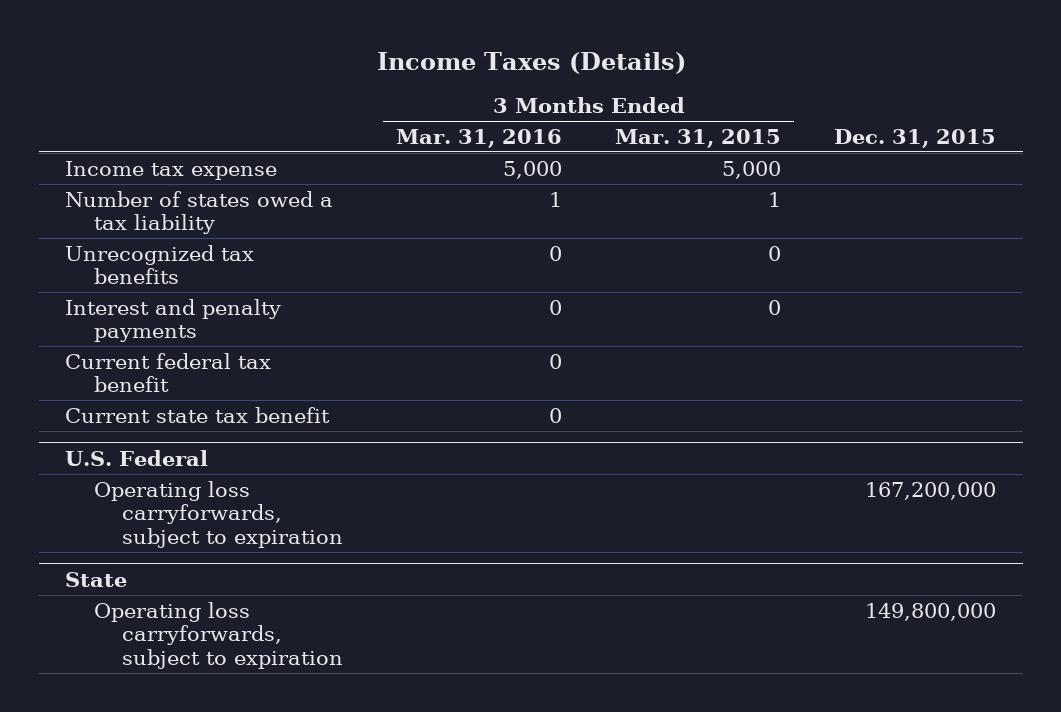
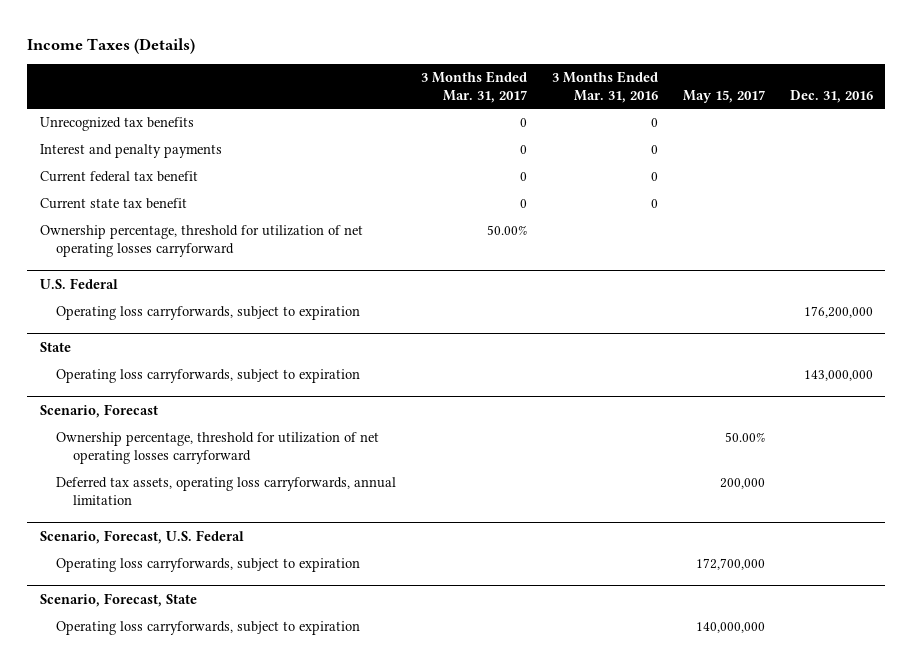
- | 3 Months Ended Mar. 31, 2016 | 3 Months Ended Mar. 31, 2015 | Dec. 31, 2015
+ | 3 Months Ended Mar. 31, 2017 | 3 Months Ended Mar. 31, 2016 | May 15, 2017 | Dec. 31, 2016
- Income tax expense | 5,000 | 5,000 |
- Number of states owed a tax liability | 1 | 1 |
+ Ownership percentage, threshold for utilization of net operating losses carryforward | 50.00% | | |
+ Scenario, Forecast
+ Ownership percentage, threshold for utilization of net operating losses carryforward | | | 50.00% |
+ Deferred tax assets, operating loss carryforwards, annual limitation | | | 200,000 |
+ Scenario, Forecast, U.S. Federal
+ Operating loss carryforwards, subject to expiration | | | 172,700,000 |
+ Scenario, Forecast, State
+ Operating loss carryforwards, subject to expiration | | | 140,000,000 |

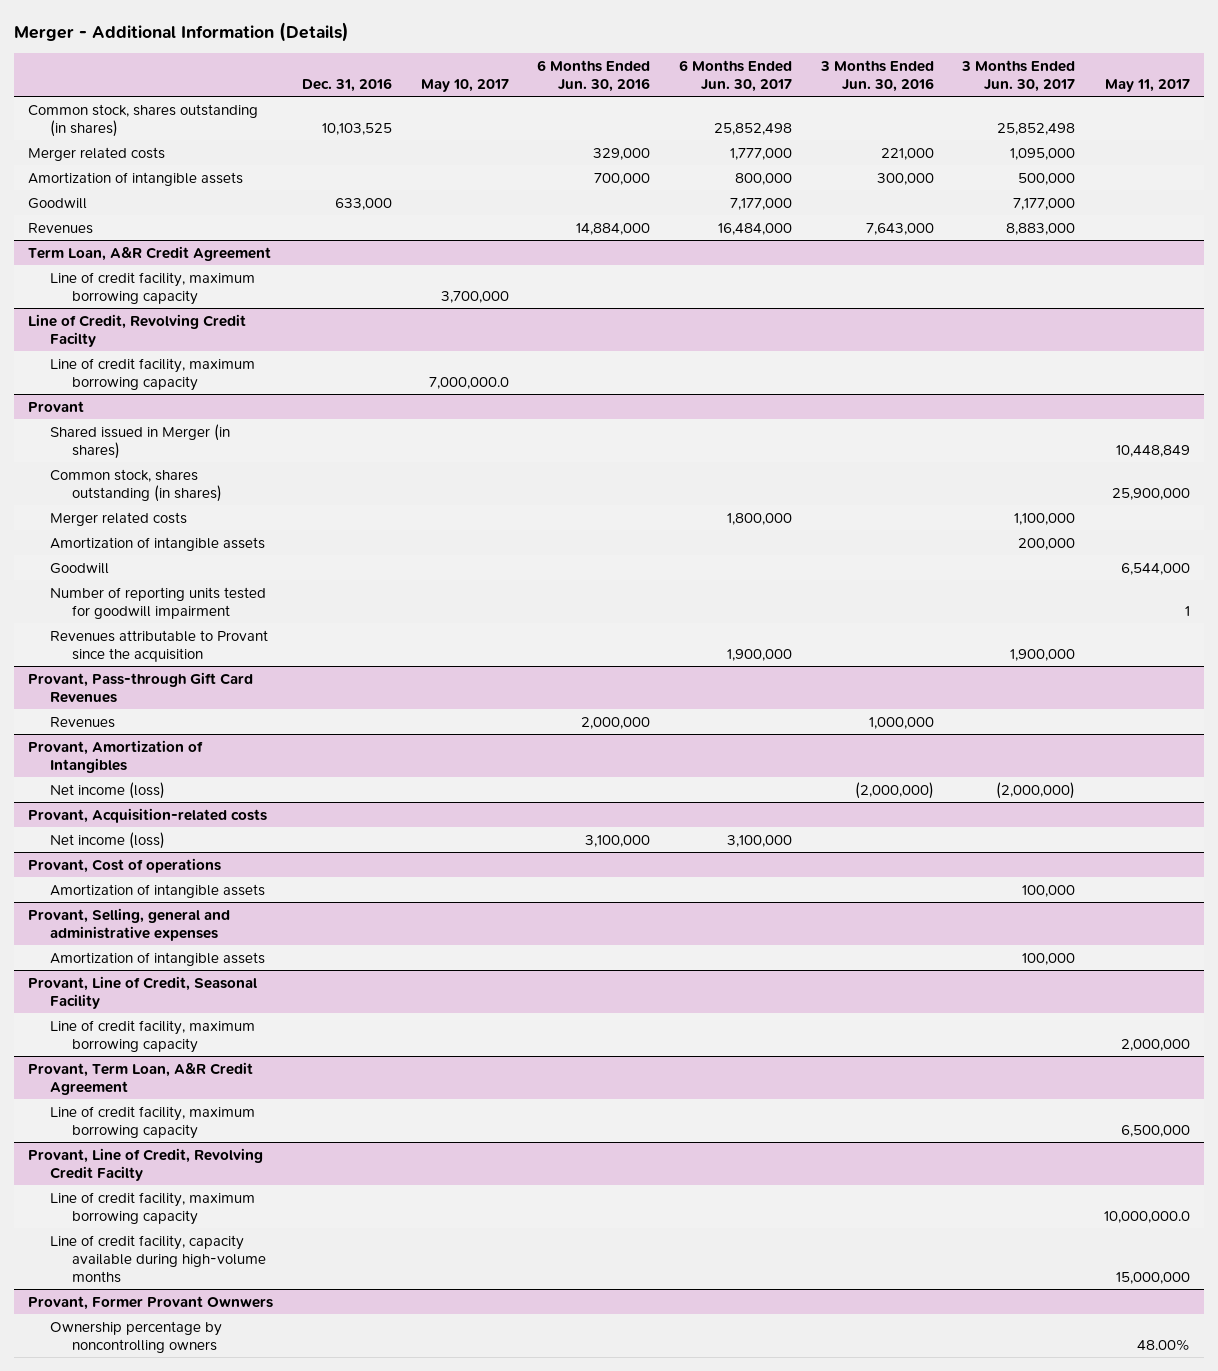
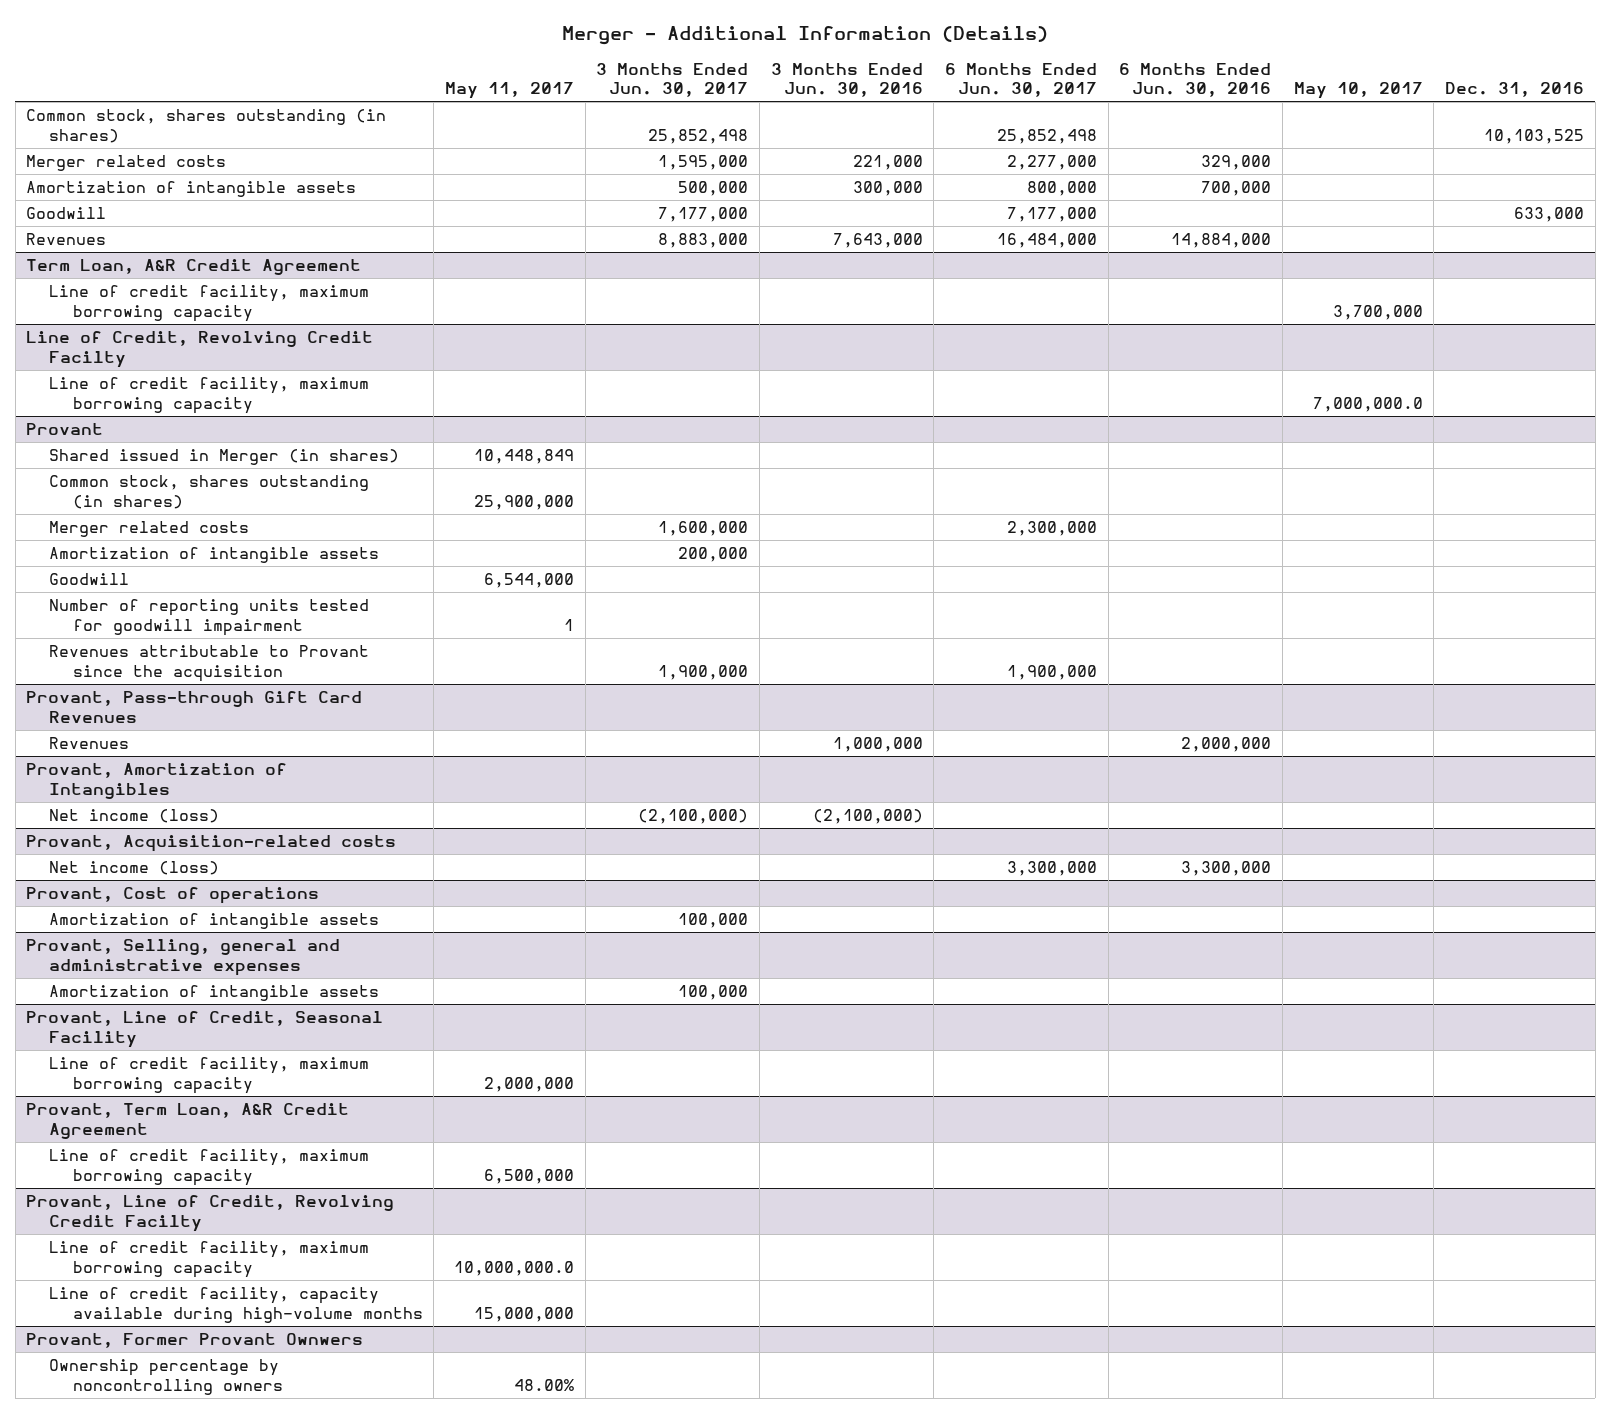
- | Dec. 31, 2016 | May 10, 2017 | 6 Months Ended Jun. 30, 2016 | 6 Months Ended Jun. 30, 2017 | 3 Months Ended Jun. 30, 2016 | 3 Months Ended Jun. 30, 2017 | May 11, 2017
+ | May 11, 2017 | 3 Months Ended Jun. 30, 2017 | 3 Months Ended Jun. 30, 2016 | 6 Months Ended Jun. 30, 2017 | 6 Months Ended Jun. 30, 2016 | May 10, 2017 | Dec. 31, 2016
- Merger related costs | | | 329,000 | 1,777,000 | 221,000 | 1,095,000 |
+ Merger related costs | | 1,595,000 | 221,000 | 2,277,000 | 329,000 | |
@ Provant
- Merger related costs | | | | 1,800,000 | | 1,100,000 |
+ Merger related costs | | 1,600,000 | | 2,300,000 | | |
@ Provant, Amortization of Intangibles
- Net income (loss) | | | | | (2,000,000) | (2,000,000) |
+ Net income (loss) | | (2,100,000) | (2,100,000) | | | |
@ Provant, Acquisition-related costs
- Net income (loss) | | | 3,100,000 | 3,100,000 | | |
+ Net income (loss) | | | | 3,300,000 | 3,300,000 | |

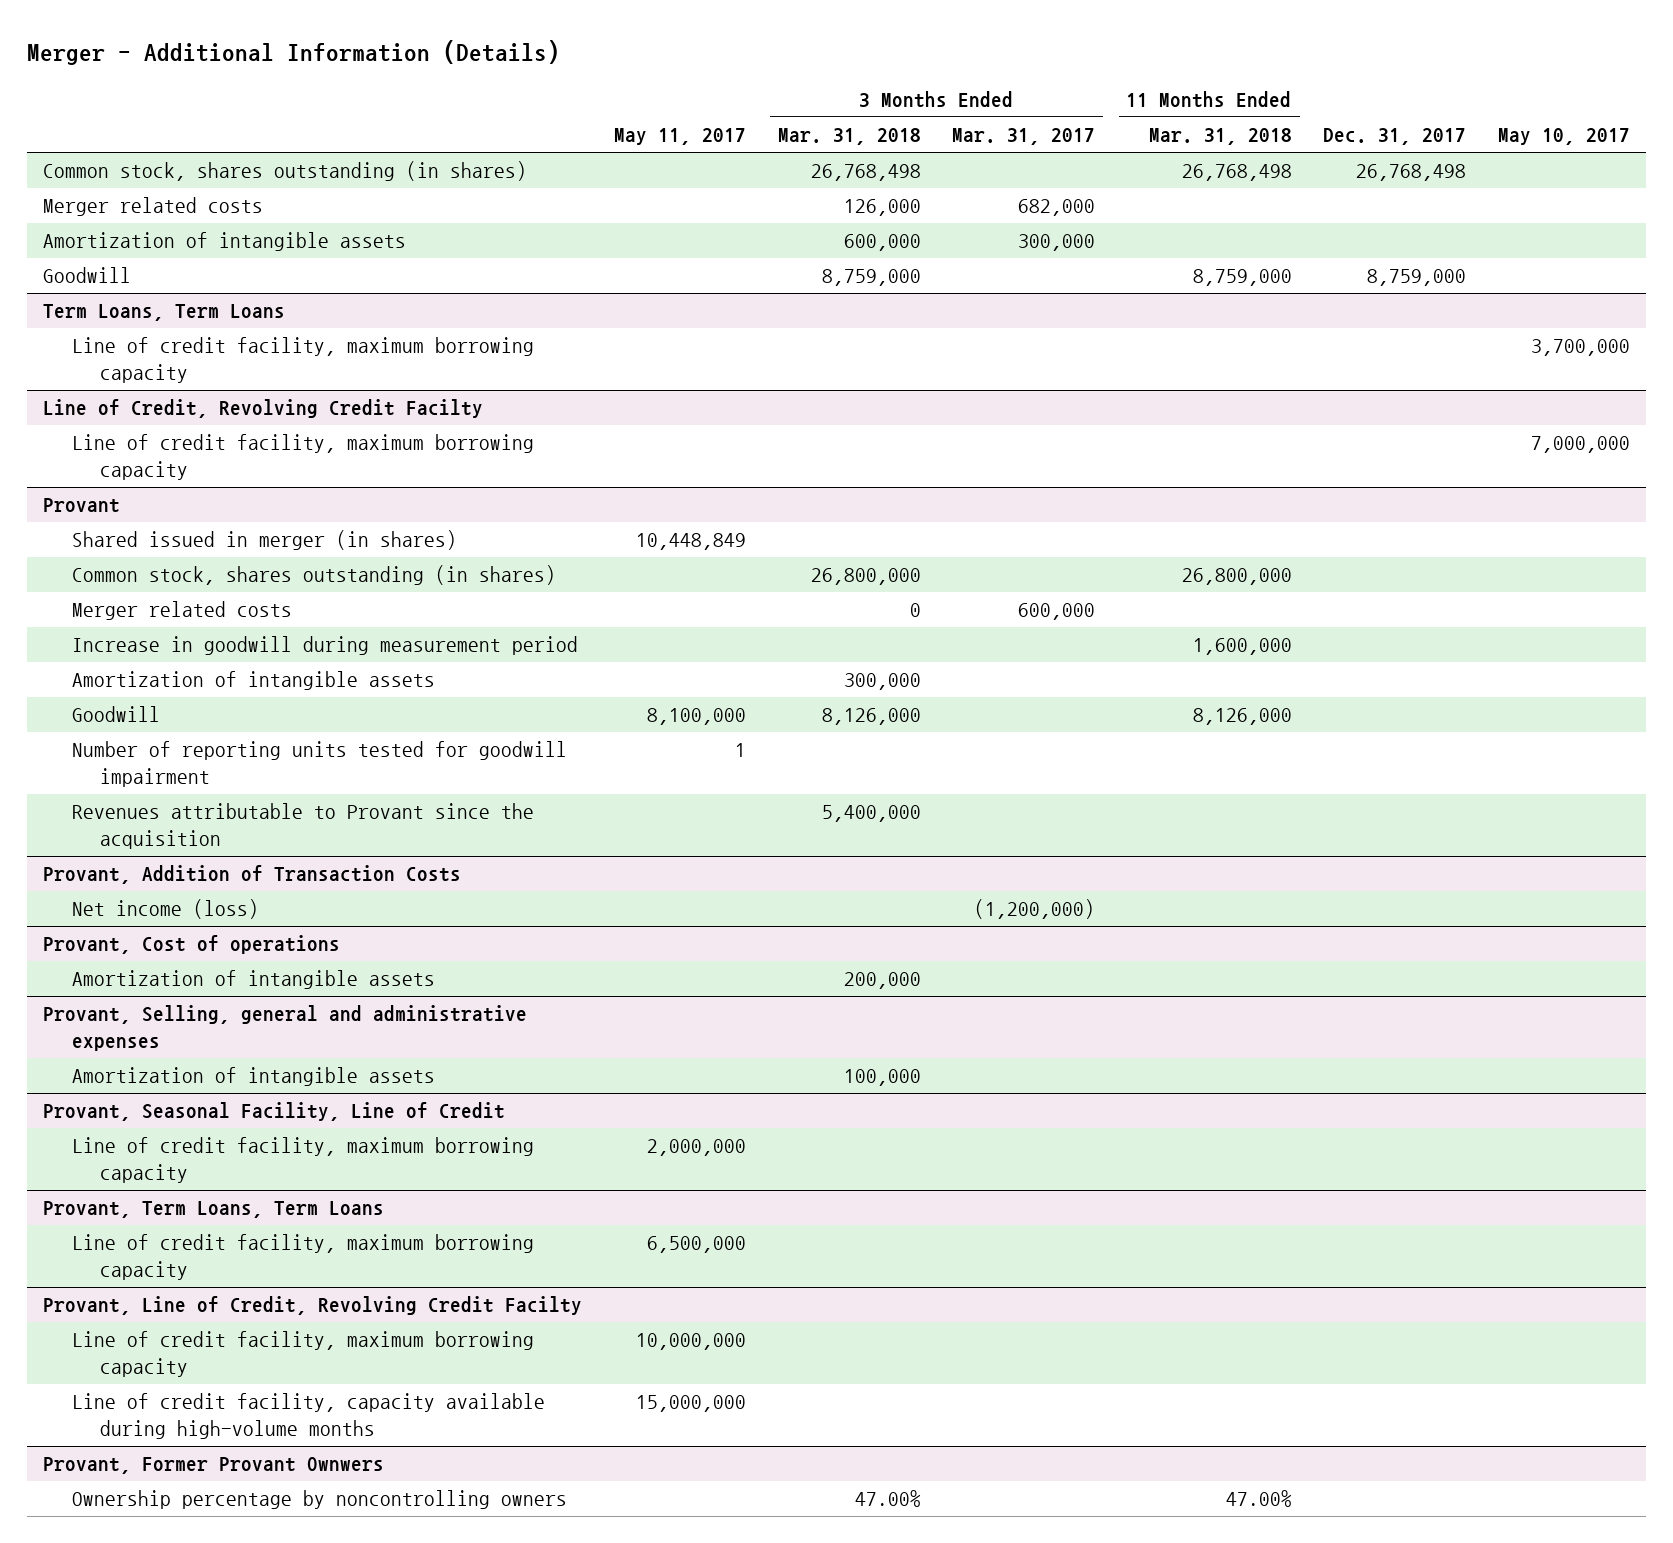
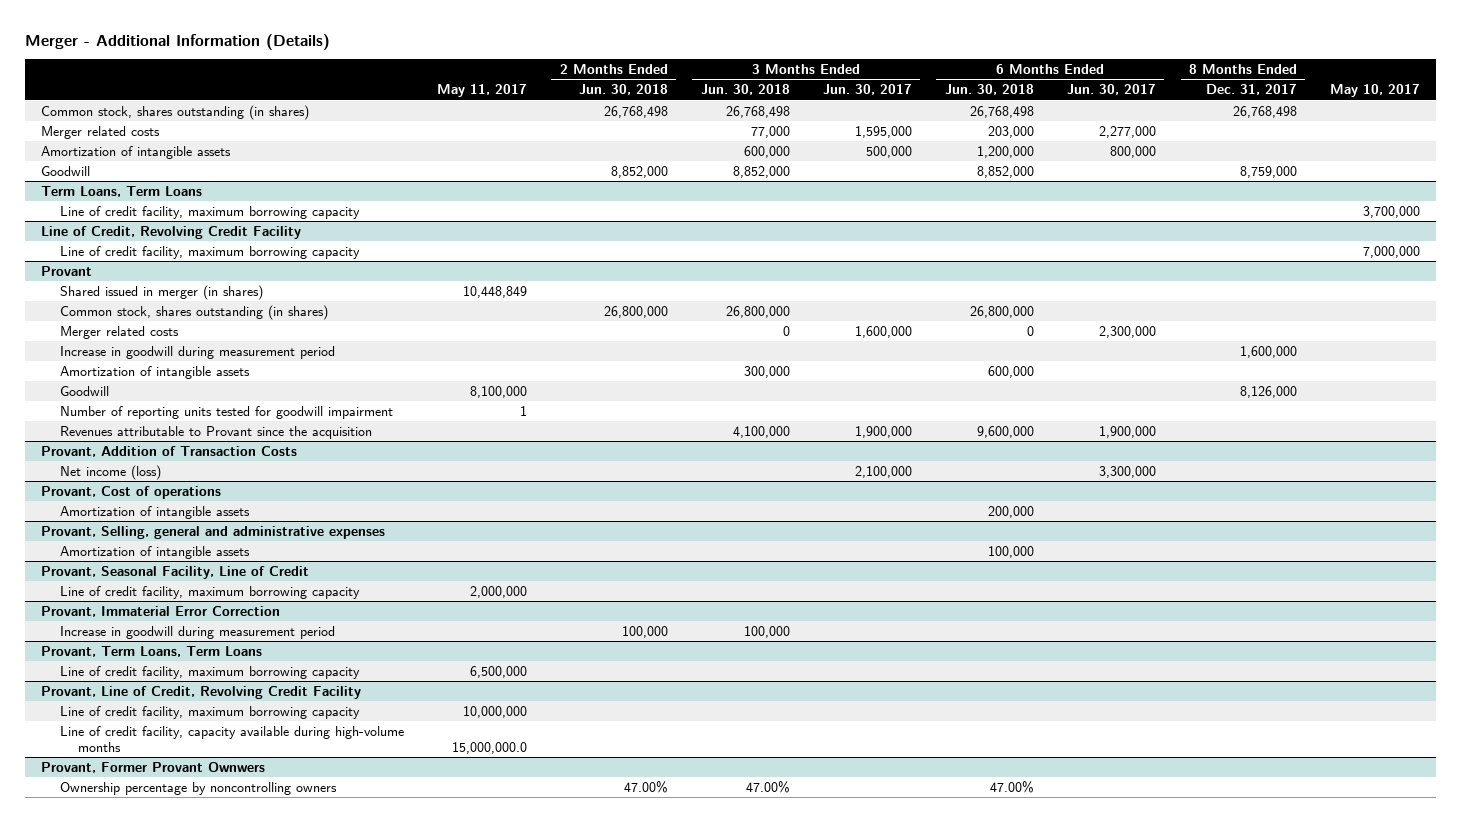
- | May 11, 2017 | 3 Months Ended Mar. 31, 2018 | 3 Months Ended Mar. 31, 2017 | 11 Months Ended Mar. 31, 2018 | Dec. 31, 2017 | May 10, 2017
+ | May 11, 2017 | 2 Months Ended Jun. 30, 2018 | 3 Months Ended Jun. 30, 2018 | 3 Months Ended Jun. 30, 2017 | 6 Months Ended Jun. 30, 2018 | 6 Months Ended Jun. 30, 2017 | 8 Months Ended Dec. 31, 2017 | May 10, 2017
- Line of Credit, Revolving Credit Facilty
+ Line of Credit, Revolving Credit Facility
+ Provant, Immaterial Error Correction
+ Increase in goodwill during measurement period | | 100,000 | 100,000 | | | | |
- Provant, Line of Credit, Revolving Credit Facilty
+ Provant, Line of Credit, Revolving Credit Facility
- Line of credit facility, capacity available during high-volume months | 15,000,000 | | | | |
+ Line of credit facility, capacity available during high-volume months | 15,000,000.0 | | | | | | |

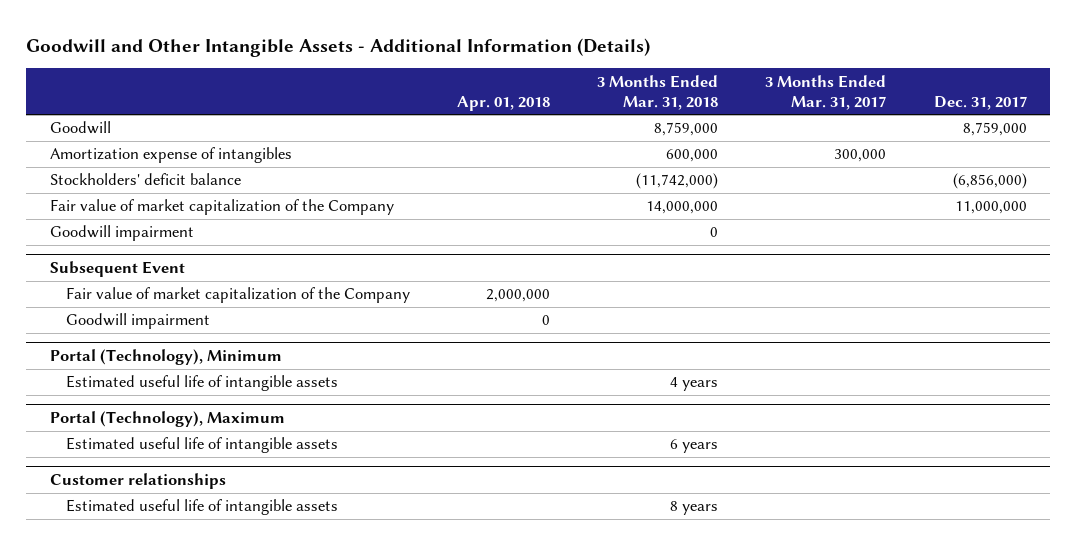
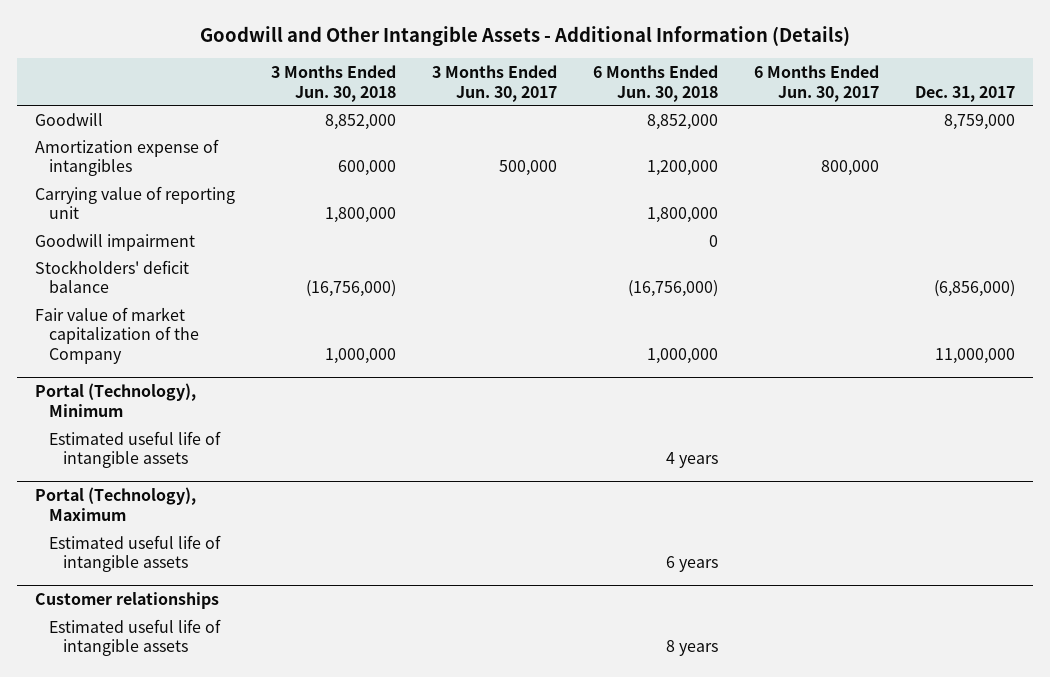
- | Apr. 01, 2018 | 3 Months Ended Mar. 31, 2018 | 3 Months Ended Mar. 31, 2017 | Dec. 31, 2017
+ | 3 Months Ended Jun. 30, 2018 | 3 Months Ended Jun. 30, 2017 | 6 Months Ended Jun. 30, 2018 | 6 Months Ended Jun. 30, 2017 | Dec. 31, 2017
+ Carrying value of reporting unit | 1,800,000 | | 1,800,000 | |
moved up: Goodwill impairment | | | 0 | |
- Subsequent Event
- Fair value of market capitalization of the Company | 2,000,000 | | |
- Goodwill impairment | 0 | | |

